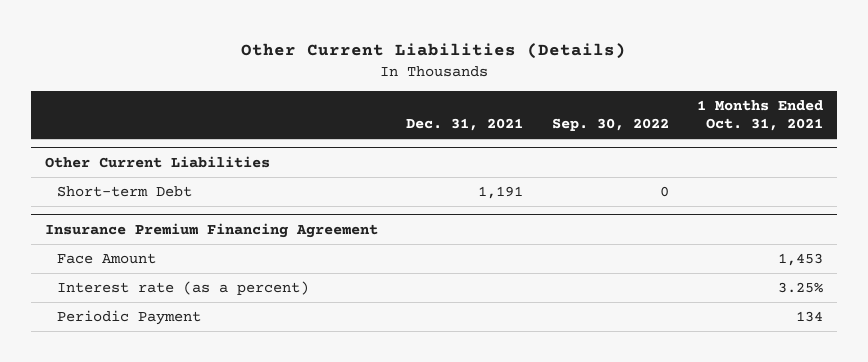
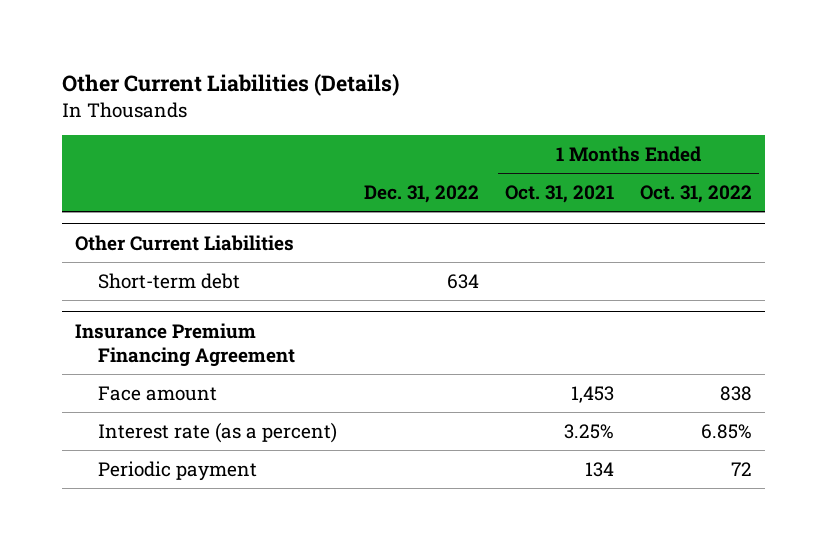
- | Dec. 31, 2021 | Sep. 30, 2022 | 1 Months Ended Oct. 31, 2021
+ | Dec. 31, 2022 | 1 Months Ended Oct. 31, 2021 | 1 Months Ended Oct. 31, 2022
@ Other Current Liabilities
- Short-term Debt | 1,191 | 0 |
+ Short-term debt | 634 | |
@ Insurance Premium Financing Agreement
- Face Amount | | | 1,453
+ Face amount | | 1,453 | 838
- Periodic Payment | | | 134
+ Periodic payment | | 134 | 72

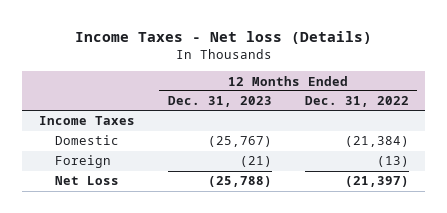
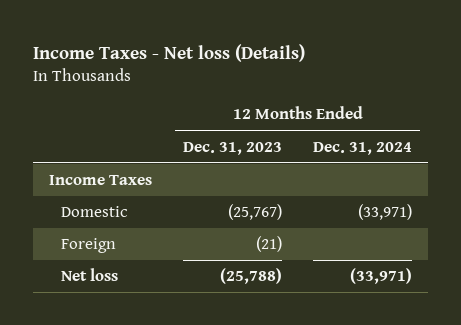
- | 12 Months Ended Dec. 31, 2023 | 12 Months Ended Dec. 31, 2022
+ | 12 Months Ended Dec. 31, 2023 | 12 Months Ended Dec. 31, 2024
- Net Loss | (25,788) | (21,397)
+ Net loss | (25,788) | (33,971)

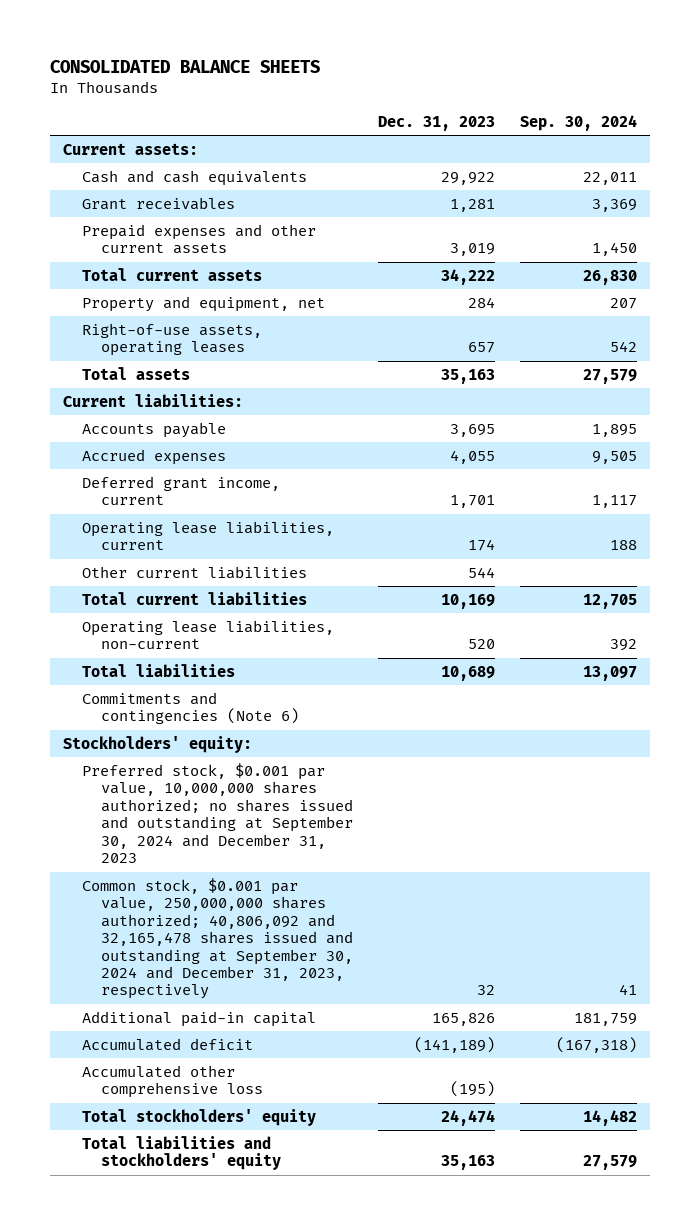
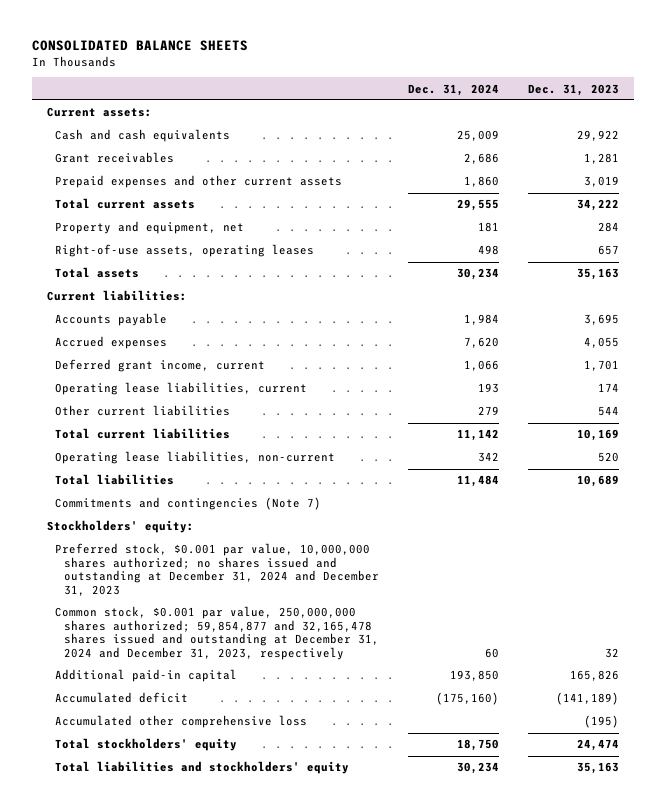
- | Dec. 31, 2023 | Sep. 30, 2024
+ | Dec. 31, 2024 | Dec. 31, 2023
- Commitments and contingencies (Note 6)
+ Commitments and contingencies (Note 7)
- Preferred stock, $0.001 par value, 10,000,000 shares authorized; no shares issued and outstanding at September 30, 2024 and December 31, 2023
- Common stock, $0.001 par value, 250,000,000 shares authorized; 40,806,092 and 32,165,478 shares issued and outstanding at September 30, 2024 and December 31, 2023, respectively | 32 | 41
+ Preferred stock, $0.001 par value, 10,000,000 shares authorized; no shares issued and outstanding at December 31, 2024 and December 31, 2023
+ Common stock, $0.001 par value, 250,000,000 shares authorized; 59,854,877 and 32,165,478 shares issued and outstanding at December 31, 2024 and December 31, 2023, respectively | 60 | 32

